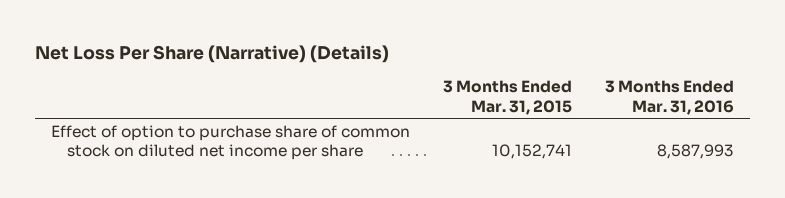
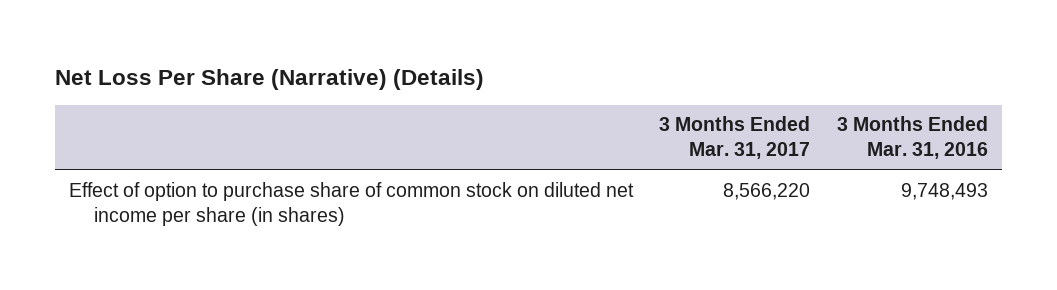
- | 3 Months Ended Mar. 31, 2015 | 3 Months Ended Mar. 31, 2016
+ | 3 Months Ended Mar. 31, 2017 | 3 Months Ended Mar. 31, 2016
- Effect of option to purchase share of common stock on diluted net income per share | 10,152,741 | 8,587,993
+ Effect of option to purchase share of common stock on diluted net income per share (in shares) | 8,566,220 | 9,748,493

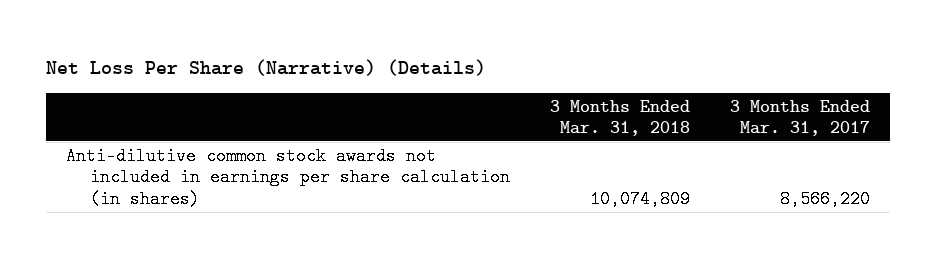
- | 3 Months Ended Mar. 31, 2017 | 3 Months Ended Mar. 31, 2016
+ | 3 Months Ended Mar. 31, 2018 | 3 Months Ended Mar. 31, 2017
- Effect of option to purchase share of common stock on diluted net income per share (in shares) | 8,566,220 | 9,748,493
+ Anti-dilutive common stock awards not included in earnings per share calculation (in shares) | 10,074,809 | 8,566,220

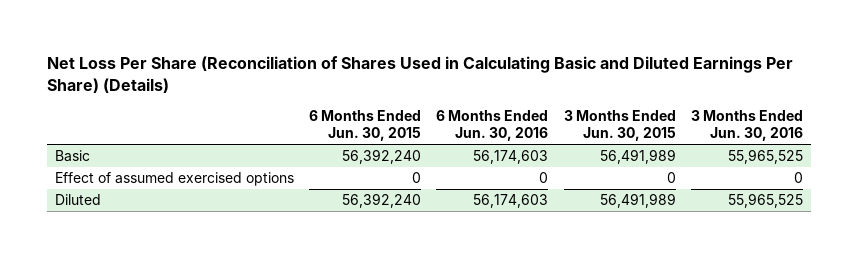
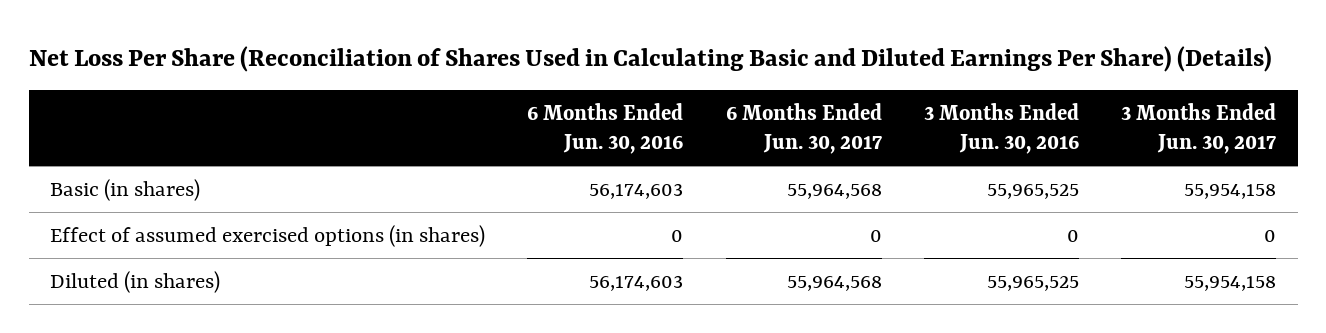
- | 6 Months Ended Jun. 30, 2015 | 6 Months Ended Jun. 30, 2016 | 3 Months Ended Jun. 30, 2015 | 3 Months Ended Jun. 30, 2016
+ | 6 Months Ended Jun. 30, 2016 | 6 Months Ended Jun. 30, 2017 | 3 Months Ended Jun. 30, 2016 | 3 Months Ended Jun. 30, 2017
- Basic | 56,392,240 | 56,174,603 | 56,491,989 | 55,965,525
- Effect of assumed exercised options | 0 | 0 | 0 | 0
- Diluted | 56,392,240 | 56,174,603 | 56,491,989 | 55,965,525
+ Basic (in shares) | 56,174,603 | 55,964,568 | 55,965,525 | 55,954,158
+ Effect of assumed exercised options (in shares) | 0 | 0 | 0 | 0
+ Diluted (in shares) | 56,174,603 | 55,964,568 | 55,965,525 | 55,954,158

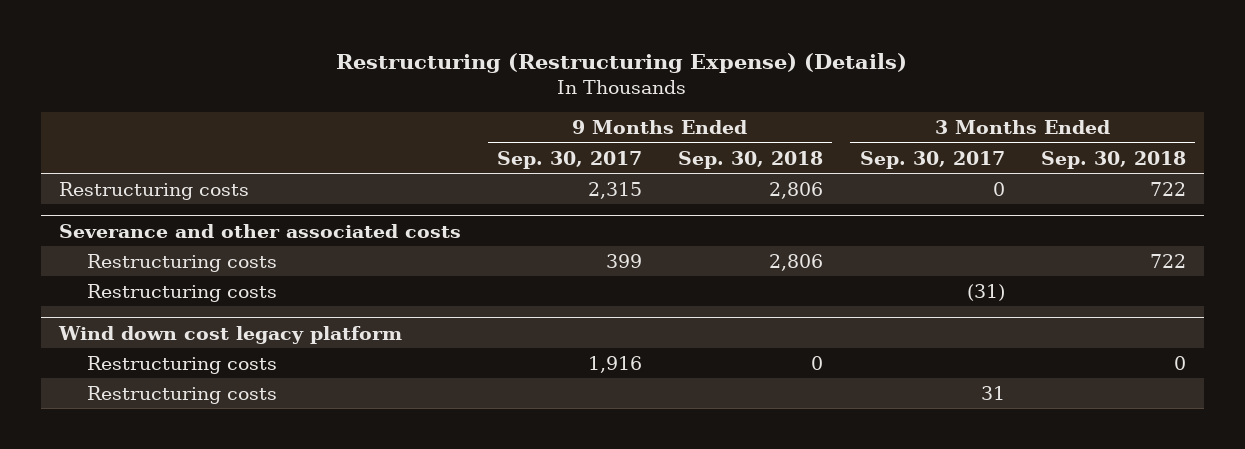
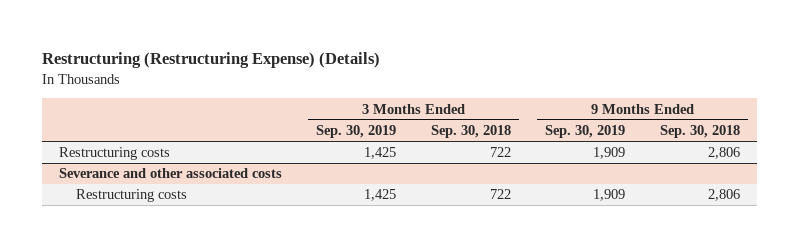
- | 9 Months Ended Sep. 30, 2017 | 9 Months Ended Sep. 30, 2018 | 3 Months Ended Sep. 30, 2017 | 3 Months Ended Sep. 30, 2018
+ | 3 Months Ended Sep. 30, 2019 | 3 Months Ended Sep. 30, 2018 | 9 Months Ended Sep. 30, 2019 | 9 Months Ended Sep. 30, 2018
@ Severance and other associated costs
- Restructuring costs | | | (31) |
- Wind down cost legacy platform
- Restructuring costs | 1,916 | 0 | | 0
- Restructuring costs | | | 31 |

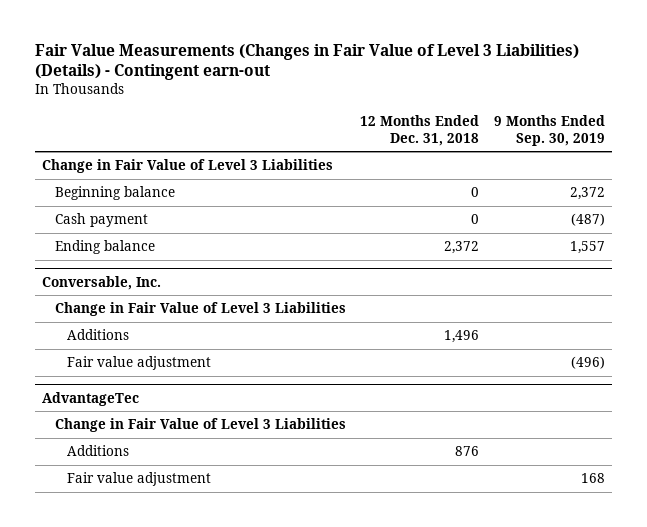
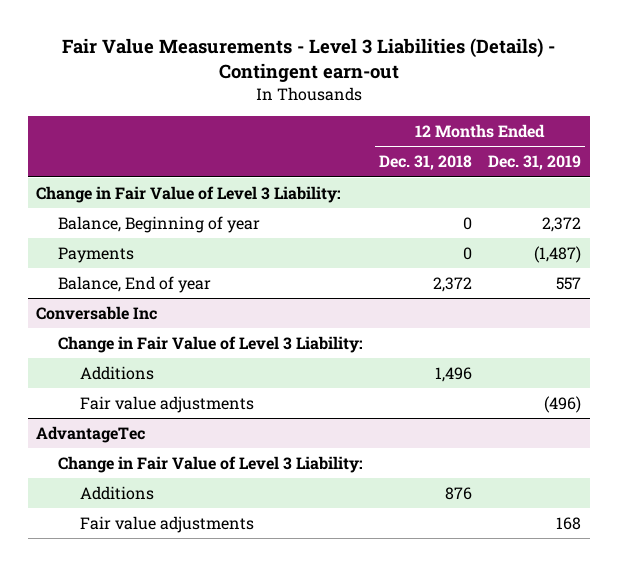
- Fair Value Measurements (Changes in Fair Value of Level 3 Liabilities) (Details) - Contingent earn-out
+ Fair Value Measurements - Level 3 Liabilities (Details) - Contingent earn-out
- | 12 Months Ended Dec. 31, 2018 | 9 Months Ended Sep. 30, 2019
+ | 12 Months Ended Dec. 31, 2018 | 12 Months Ended Dec. 31, 2019
- Change in Fair Value of Level 3 Liabilities
- Beginning balance | 0 | 2,372
- Cash payment | 0 | (487)
- Ending balance | 2,372 | 1,557
- Conversable, Inc.
- Change in Fair Value of Level 3 Liabilities
+ Change in Fair Value of Level 3 Liability:
+ Balance, Beginning of year | 0 | 2,372
+ Payments | 0 | (1,487)
+ Balance, End of year | 2,372 | 557
+ Conversable Inc
+ Change in Fair Value of Level 3 Liability:
- Fair value adjustment | | (496)
+ Fair value adjustments | | (496)
@ AdvantageTec
- Change in Fair Value of Level 3 Liabilities
+ Change in Fair Value of Level 3 Liability:
- Fair value adjustment | | 168
+ Fair value adjustments | | 168

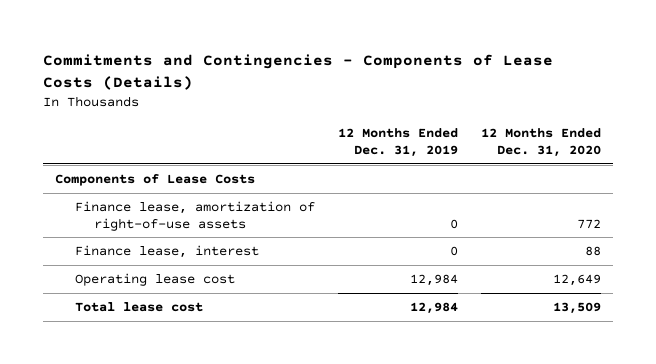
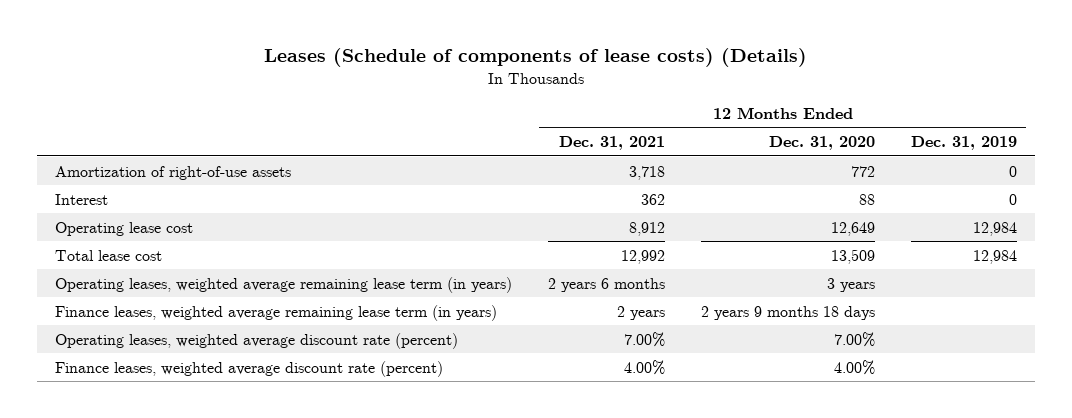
- Commitments and Contingencies - Components of Lease Costs (Details)
+ Leases (Schedule of components of lease costs) (Details)
- | 12 Months Ended Dec. 31, 2019 | 12 Months Ended Dec. 31, 2020
+ | 12 Months Ended Dec. 31, 2021 | 12 Months Ended Dec. 31, 2020 | 12 Months Ended Dec. 31, 2019
- Components of Lease Costs
- Finance lease, amortization of right-of-use assets | 0 | 772
- Finance lease, interest | 0 | 88
+ Amortization of right-of-use assets | 3,718 | 772 | 0
+ Interest | 362 | 88 | 0
+ Operating leases, weighted average remaining lease term (in years) | 2 years 6 months | 3 years |
+ Finance leases, weighted average remaining lease term (in years) | 2 years | 2 years 9 months 18 days |
+ Operating leases, weighted average discount rate (percent) | 7.00% | 7.00% |
+ Finance leases, weighted average discount rate (percent) | 4.00% | 4.00% |

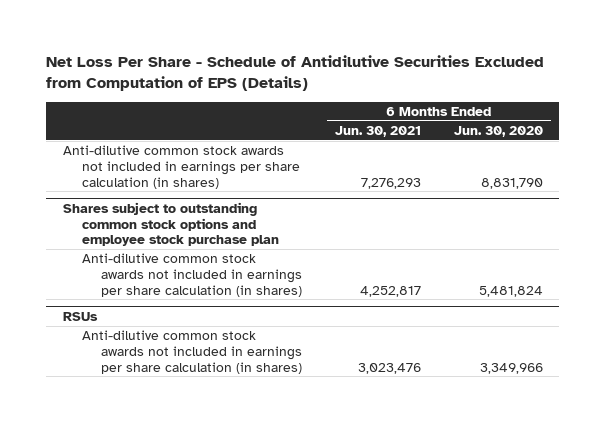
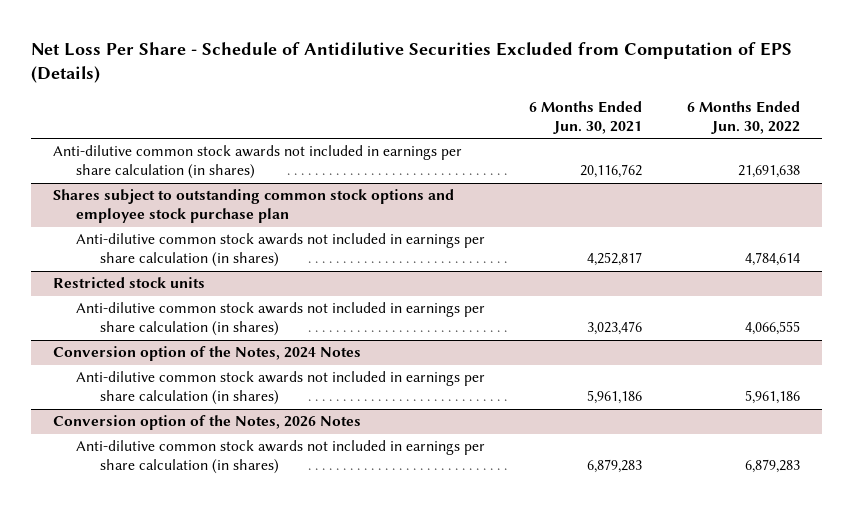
- | 6 Months Ended Jun. 30, 2021 | 6 Months Ended Jun. 30, 2020
+ | 6 Months Ended Jun. 30, 2021 | 6 Months Ended Jun. 30, 2022
- Anti-dilutive common stock awards not included in earnings per share calculation (in shares) | 7,276,293 | 8,831,790
+ Anti-dilutive common stock awards not included in earnings per share calculation (in shares) | 20,116,762 | 21,691,638
- RSUs
+ Restricted stock units
+ Conversion option of the Notes, 2024 Notes
+ Anti-dilutive common stock awards not included in earnings per share calculation (in shares) | 5,961,186 | 5,961,186
+ Conversion option of the Notes, 2026 Notes
+ Anti-dilutive common stock awards not included in earnings per share calculation (in shares) | 6,879,283 | 6,879,283

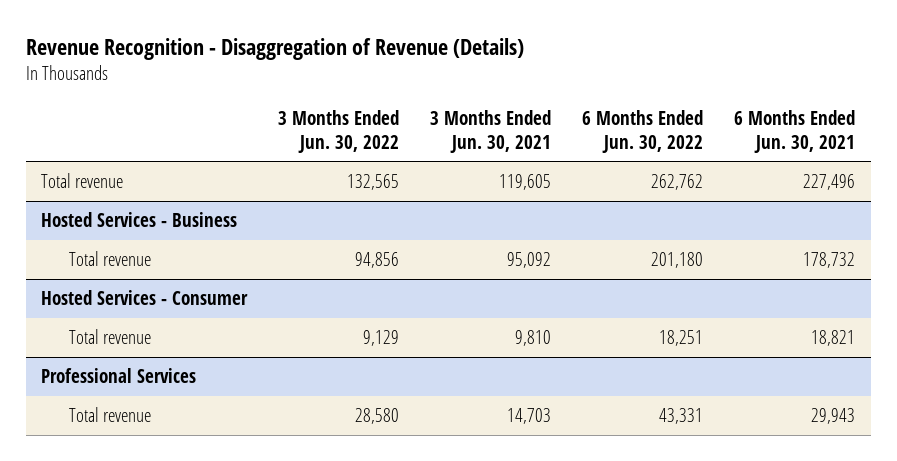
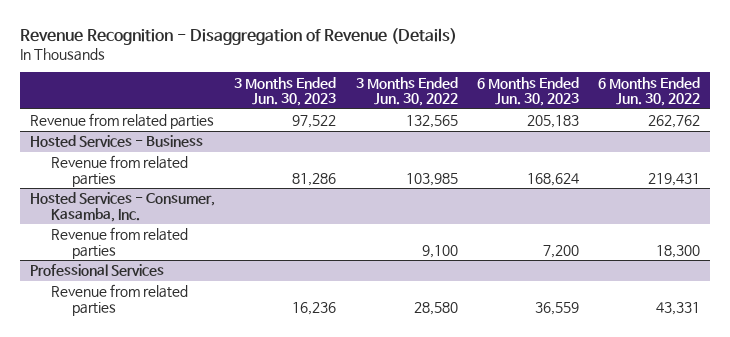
- | 3 Months Ended Jun. 30, 2022 | 3 Months Ended Jun. 30, 2021 | 6 Months Ended Jun. 30, 2022 | 6 Months Ended Jun. 30, 2021
+ | 3 Months Ended Jun. 30, 2023 | 3 Months Ended Jun. 30, 2022 | 6 Months Ended Jun. 30, 2023 | 6 Months Ended Jun. 30, 2022
- Total revenue | 132,565 | 119,605 | 262,762 | 227,496
+ Revenue from related parties | 97,522 | 132,565 | 205,183 | 262,762
@ Hosted Services - Business
- Total revenue | 94,856 | 95,092 | 201,180 | 178,732
- Hosted Services - Consumer
- Total revenue | 9,129 | 9,810 | 18,251 | 18,821
@ Hosted Services - Business
+ Revenue from related parties | 81,286 | 103,985 | 168,624 | 219,431
+ Hosted Services - Consumer, Kasamba, Inc.
+ Revenue from related parties | | 9,100 | 7,200 | 18,300
@ Professional Services
- Total revenue | 28,580 | 14,703 | 43,331 | 29,943
+ Revenue from related parties | 16,236 | 28,580 | 36,559 | 43,331

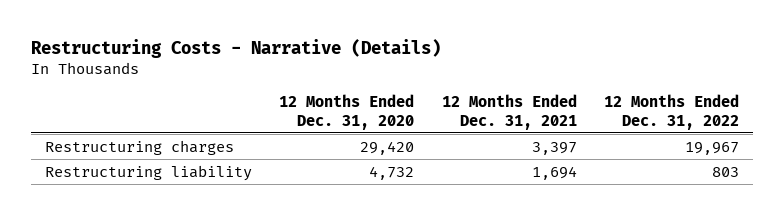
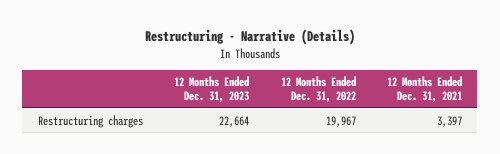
- Restructuring Costs - Narrative (Details)
+ Restructuring - Narrative (Details)
- | 12 Months Ended Dec. 31, 2020 | 12 Months Ended Dec. 31, 2021 | 12 Months Ended Dec. 31, 2022
+ | 12 Months Ended Dec. 31, 2023 | 12 Months Ended Dec. 31, 2022 | 12 Months Ended Dec. 31, 2021
- Restructuring liability | 4,732 | 1,694 | 803

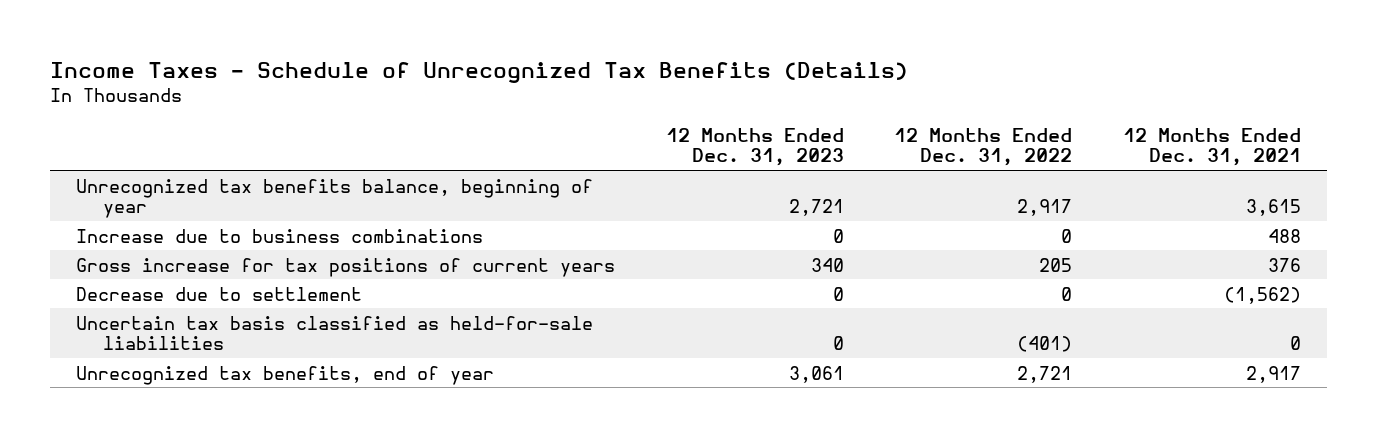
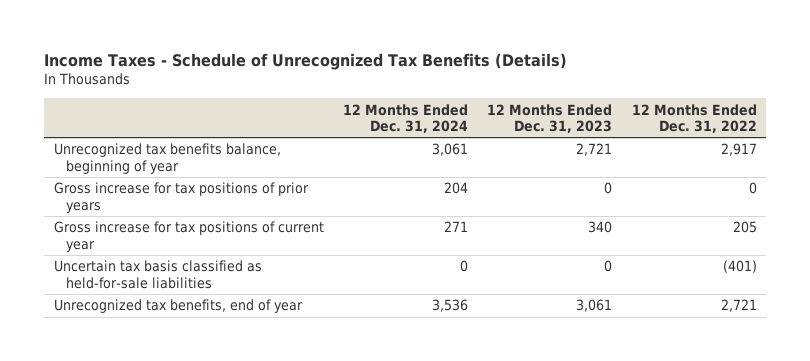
- | 12 Months Ended Dec. 31, 2023 | 12 Months Ended Dec. 31, 2022 | 12 Months Ended Dec. 31, 2021
+ | 12 Months Ended Dec. 31, 2024 | 12 Months Ended Dec. 31, 2023 | 12 Months Ended Dec. 31, 2022
- Increase due to business combinations | 0 | 0 | 488
- Gross increase for tax positions of current years | 340 | 205 | 376
- Decrease due to settlement | 0 | 0 | (1,562)
+ Gross increase for tax positions of prior years | 204 | 0 | 0
+ Gross increase for tax positions of current year | 271 | 340 | 205

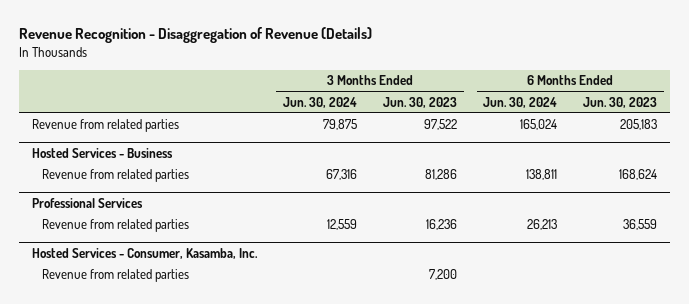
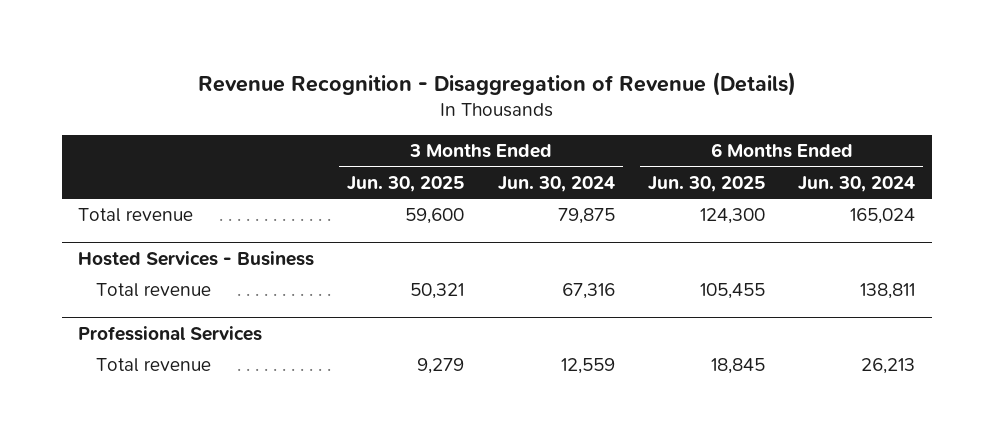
- | 3 Months Ended Jun. 30, 2024 | 3 Months Ended Jun. 30, 2023 | 6 Months Ended Jun. 30, 2024 | 6 Months Ended Jun. 30, 2023
+ | 3 Months Ended Jun. 30, 2025 | 3 Months Ended Jun. 30, 2024 | 6 Months Ended Jun. 30, 2025 | 6 Months Ended Jun. 30, 2024
- Revenue from related parties | 79,875 | 97,522 | 165,024 | 205,183
+ Total revenue | 59,600 | 79,875 | 124,300 | 165,024
@ Hosted Services - Business
- Revenue from related parties | 67,316 | 81,286 | 138,811 | 168,624
+ Total revenue | 50,321 | 67,316 | 105,455 | 138,811
@ Professional Services
- Revenue from related parties | 12,559 | 16,236 | 26,213 | 36,559
- Hosted Services - Consumer, Kasamba, Inc.
- Revenue from related parties | | 7,200 | |
@ Professional Services
+ Total revenue | 9,279 | 12,559 | 18,845 | 26,213

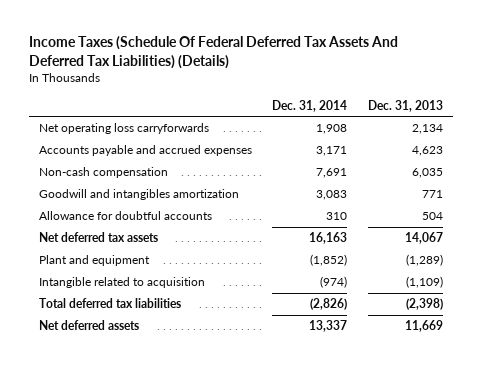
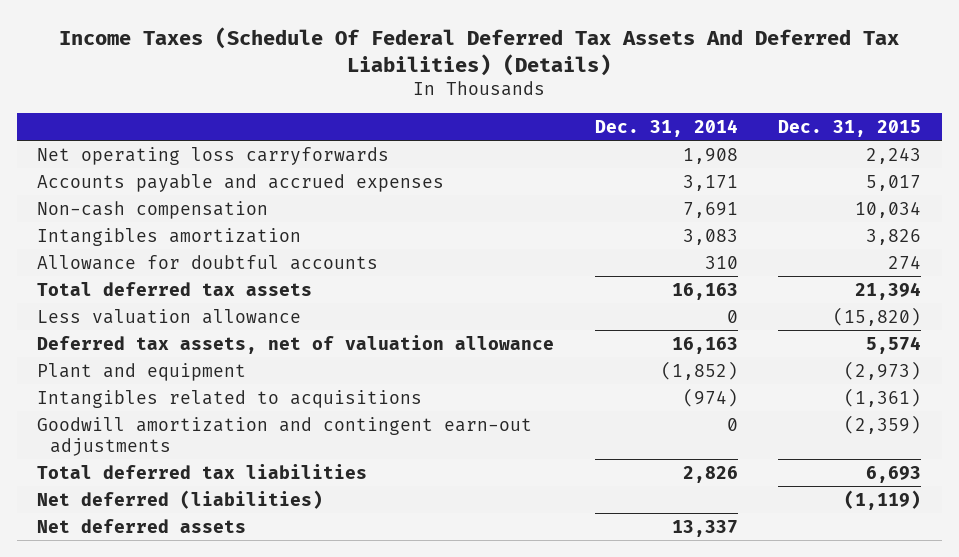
- | Dec. 31, 2014 | Dec. 31, 2013
+ | Dec. 31, 2014 | Dec. 31, 2015
- Goodwill and intangibles amortization | 3,083 | 771
+ Intangibles amortization | 3,083 | 3,826
- Net deferred tax assets | 16,163 | 14,067
+ Total deferred tax assets | 16,163 | 21,394
+ Less valuation allowance | 0 | (15,820)
+ Deferred tax assets, net of valuation allowance | 16,163 | 5,574
- Intangible related to acquisition | (974) | (1,109)
- Total deferred tax liabilities | (2,826) | (2,398)
+ Intangibles related to acquisitions | (974) | (1,361)
+ Goodwill amortization and contingent earn-out adjustments | 0 | (2,359)
+ Total deferred tax liabilities | 2,826 | 6,693
+ Net deferred (liabilities) | | (1,119)

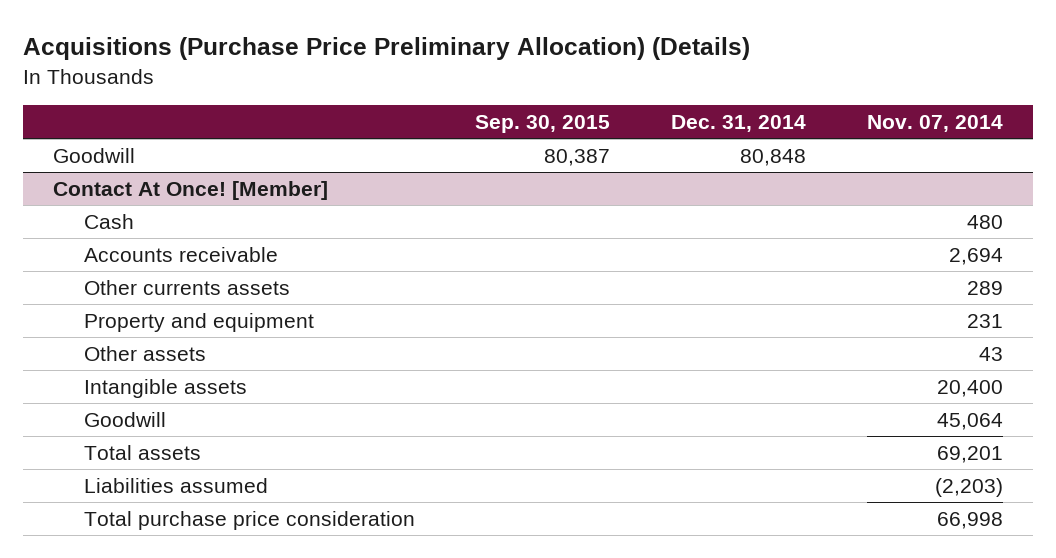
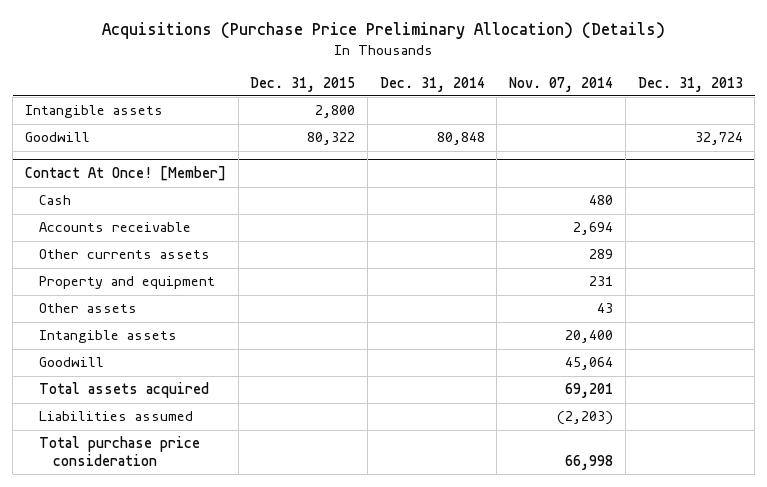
- | Sep. 30, 2015 | Dec. 31, 2014 | Nov. 07, 2014
+ | Dec. 31, 2015 | Dec. 31, 2014 | Nov. 07, 2014 | Dec. 31, 2013
+ Intangible assets | 2,800 | | |
@ Contact At Once! [Member]
- Total assets | | | 69,201
+ Total assets acquired | | | 69,201 |

